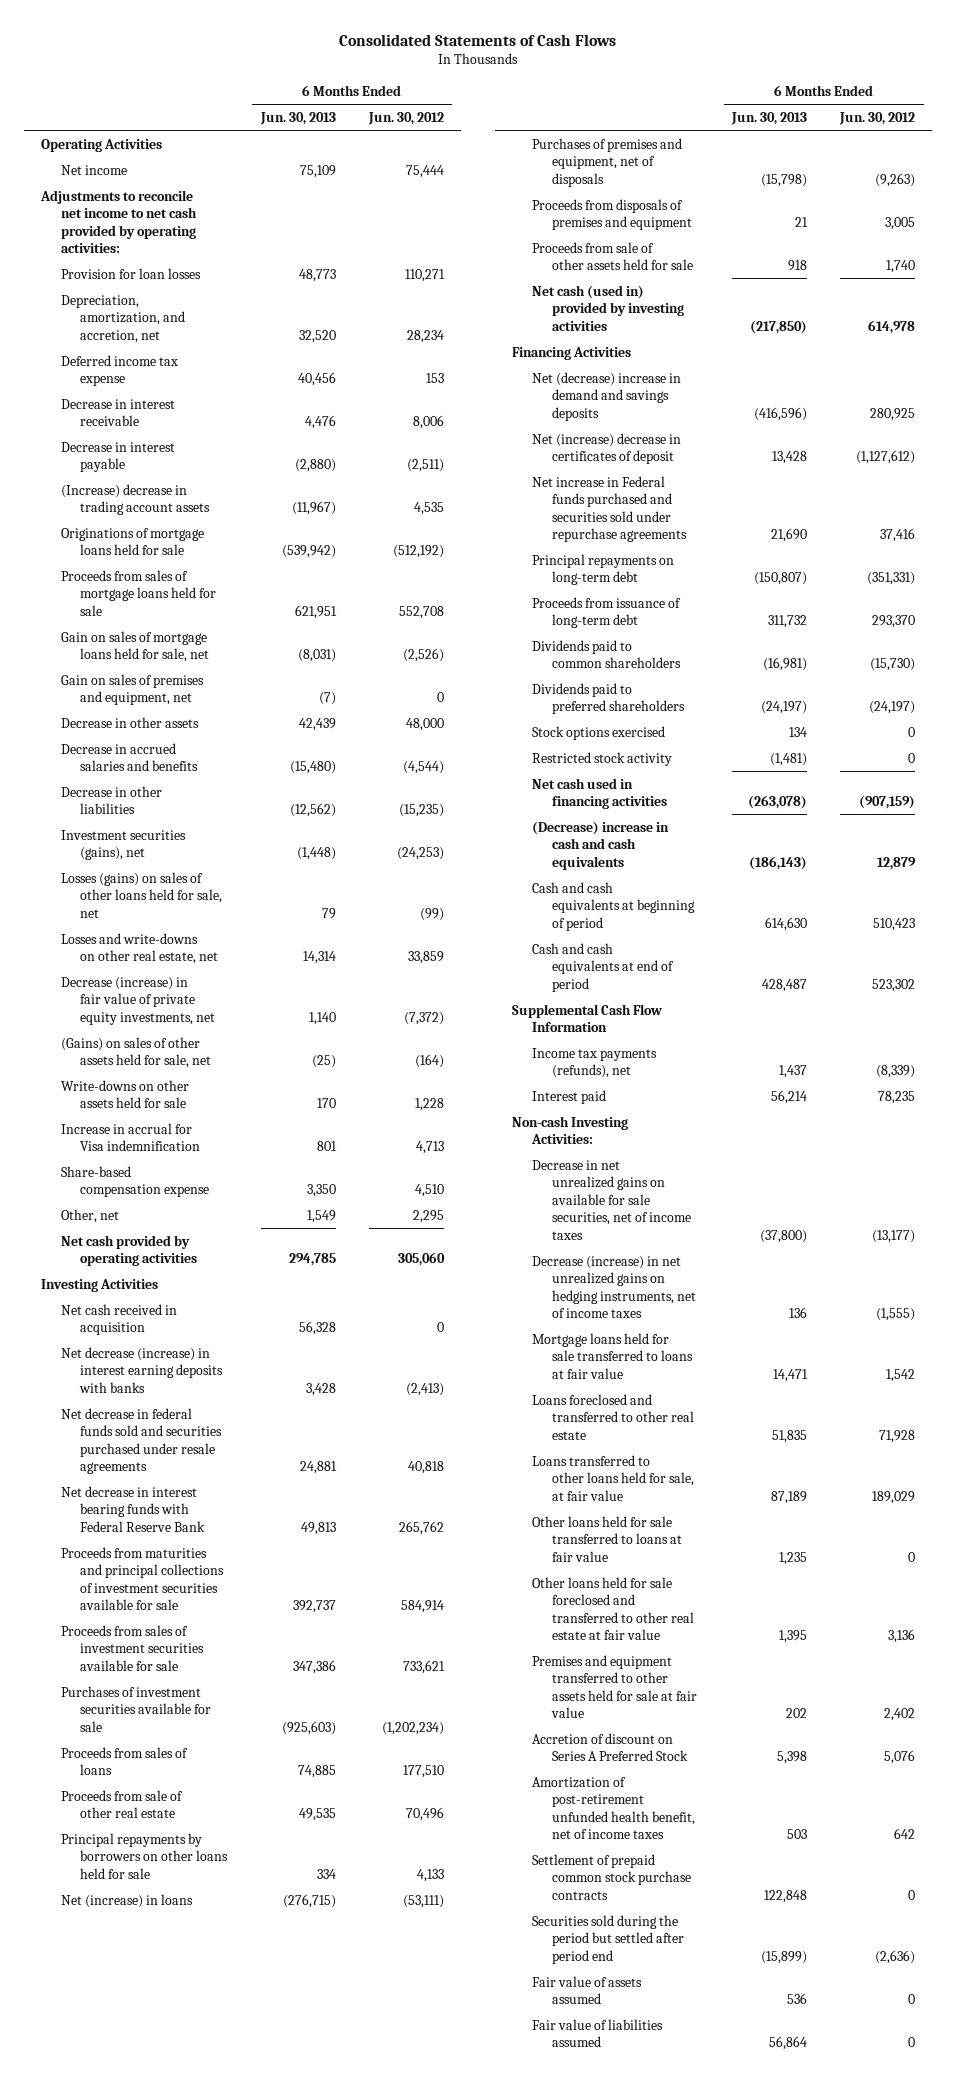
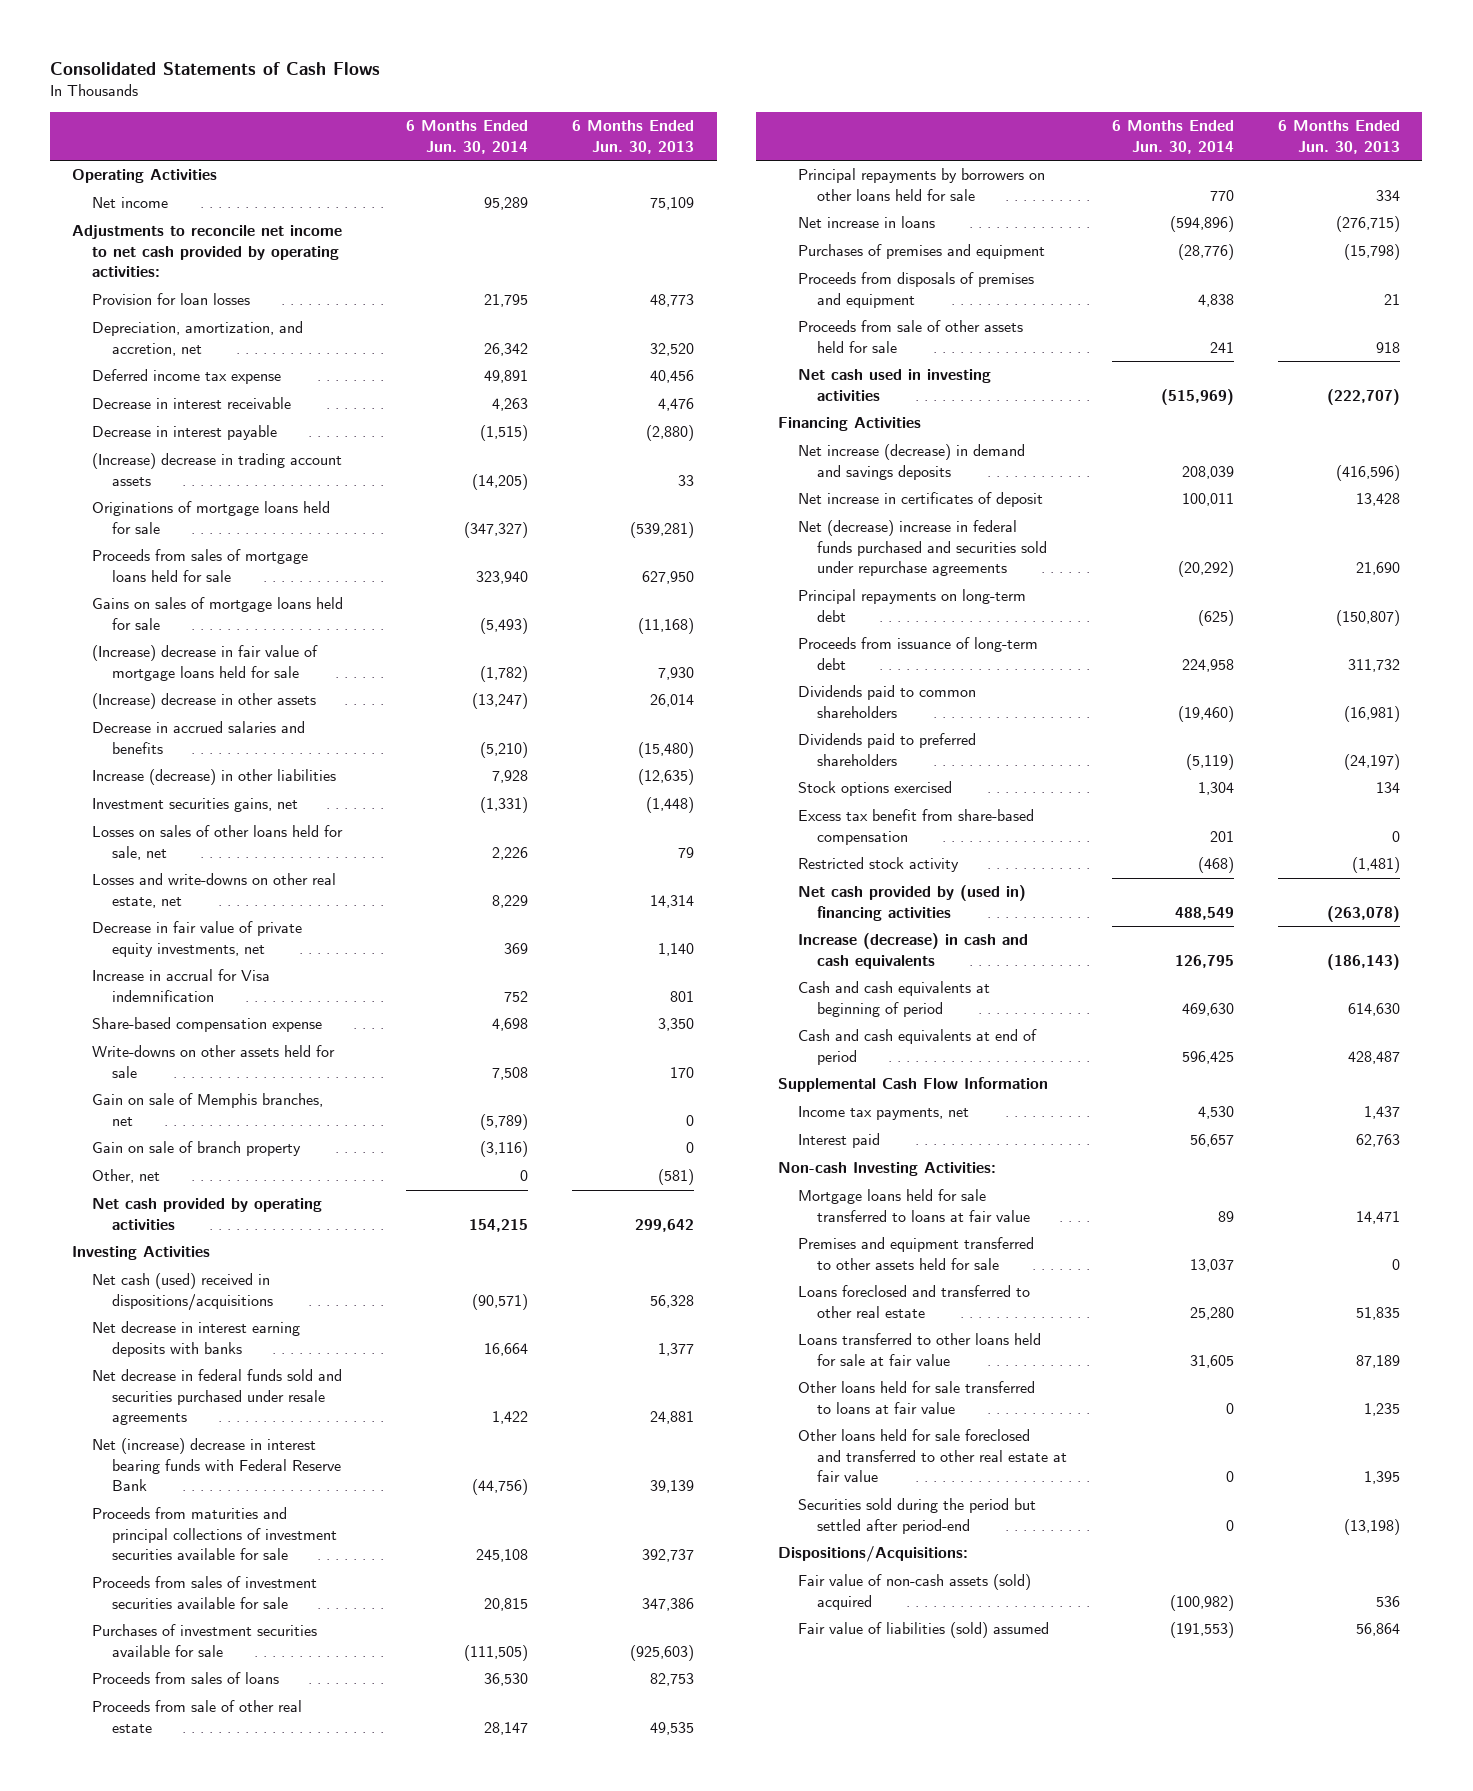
- | 6 Months Ended Jun. 30, 2013 | 6 Months Ended Jun. 30, 2012
+ | 6 Months Ended Jun. 30, 2014 | 6 Months Ended Jun. 30, 2013
- (Increase) decrease in trading account assets | (11,967) | 4,535
- Originations of mortgage loans held for sale | (539,942) | (512,192)
- Proceeds from sales of mortgage loans held for sale | 621,951 | 552,708
- Gain on sales of mortgage loans held for sale, net | (8,031) | (2,526)
- Gain on sales of premises and equipment, net | (7) | 0
- Decrease in other assets | 42,439 | 48,000
+ (Increase) decrease in trading account assets | (14,205) | 33
+ Originations of mortgage loans held for sale | (347,327) | (539,281)
+ Proceeds from sales of mortgage loans held for sale | 323,940 | 627,950
+ Gains on sales of mortgage loans held for sale | (5,493) | (11,168)
+ (Increase) decrease in fair value of mortgage loans held for sale | (1,782) | 7,930
+ (Increase) decrease in other assets | (13,247) | 26,014
- Decrease in other liabilities | (12,562) | (15,235)
- Investment securities (gains), net | (1,448) | (24,253)
- Losses (gains) on sales of other loans held for sale, net | 79 | (99)
+ Increase (decrease) in other liabilities | 7,928 | (12,635)
+ Investment securities gains, net | (1,331) | (1,448)
+ Losses on sales of other loans held for sale, net | 2,226 | 79
- Decrease (increase) in fair value of private equity investments, net | 1,140 | (7,372)
- (Gains) on sales of other assets held for sale, net | (25) | (164)
+ Decrease in fair value of private equity investments, net | 369 | 1,140
- Other, net | 1,549 | 2,295
- Net cash provided by operating activities | 294,785 | 305,060
moved down: Write-downs on other assets held for sale | 7,508 | 170
+ Gain on sale of Memphis branches, net | (5,789) | 0
+ Gain on sale of branch property | (3,116) | 0
+ Other, net | 0 | (581)
+ Net cash provided by operating activities | 154,215 | 299,642
- Net cash received in acquisition | 56,328 | 0
- Net decrease (increase) in interest earning deposits with banks | 3,428 | (2,413)
+ Net cash (used) received in dispositions/acquisitions | (90,571) | 56,328
+ Net decrease in interest earning deposits with banks | 16,664 | 1,377
- Net decrease in interest bearing funds with Federal Reserve Bank | 49,813 | 265,762
+ Net (increase) decrease in interest bearing funds with Federal Reserve Bank | (44,756) | 39,139
- Proceeds from sales of loans | 74,885 | 177,510
+ Proceeds from sales of loans | 36,530 | 82,753
- Net (increase) in loans | (276,715) | (53,111)
- Purchases of premises and equipment, net of disposals | (15,798) | (9,263)
+ Net increase in loans | (594,896) | (276,715)
+ Purchases of premises and equipment | (28,776) | (15,798)
- Net cash (used in) provided by investing activities | (217,850) | 614,978
+ Net cash used in investing activities | (515,969) | (222,707)
- Net (decrease) increase in demand and savings deposits | (416,596) | 280,925
- Net (increase) decrease in certificates of deposit | 13,428 | (1,127,612)
- Net increase in Federal funds purchased and securities sold under repurchase agreements | 21,690 | 37,416
+ Net increase (decrease) in demand and savings deposits | 208,039 | (416,596)
+ Net increase in certificates of deposit | 100,011 | 13,428
+ Net (decrease) increase in federal funds purchased and securities sold under repurchase agreements | (20,292) | 21,690
+ Excess tax benefit from share-based compensation | 201 | 0
- Net cash used in financing activities | (263,078) | (907,159)
- (Decrease) increase in cash and cash equivalents | (186,143) | 12,879
+ Net cash provided by (used in) financing activities | 488,549 | (263,078)
+ Increase (decrease) in cash and cash equivalents | 126,795 | (186,143)
- Income tax payments (refunds), net | 1,437 | (8,339)
- Interest paid | 56,214 | 78,235
+ Income tax payments, net | 4,530 | 1,437
+ Interest paid | 56,657 | 62,763
- Decrease in net unrealized gains on available for sale securities, net of income taxes | (37,800) | (13,177)
- Decrease (increase) in net unrealized gains on hedging instruments, net of income taxes | 136 | (1,555)
+ Premises and equipment transferred to other assets held for sale | 13,037 | 0
- Loans transferred to other loans held for sale, at fair value | 87,189 | 189,029
+ Loans transferred to other loans held for sale at fair value | 31,605 | 87,189
- Premises and equipment transferred to other assets held for sale at fair value | 202 | 2,402
- Accretion of discount on Series A Preferred Stock | 5,398 | 5,076
- Amortization of post-retirement unfunded health benefit, net of income taxes | 503 | 642
- Settlement of prepaid common stock purchase contracts | 122,848 | 0
- Securities sold during the period but settled after period end | (15,899) | (2,636)
- Fair value of assets assumed | 536 | 0
- Fair value of liabilities assumed | 56,864 | 0
+ Securities sold during the period but settled after period-end | 0 | (13,198)
+ Dispositions/Acquisitions:
+ Fair value of non-cash assets (sold) acquired | (100,982) | 536
+ Fair value of liabilities (sold) assumed | (191,553) | 56,864

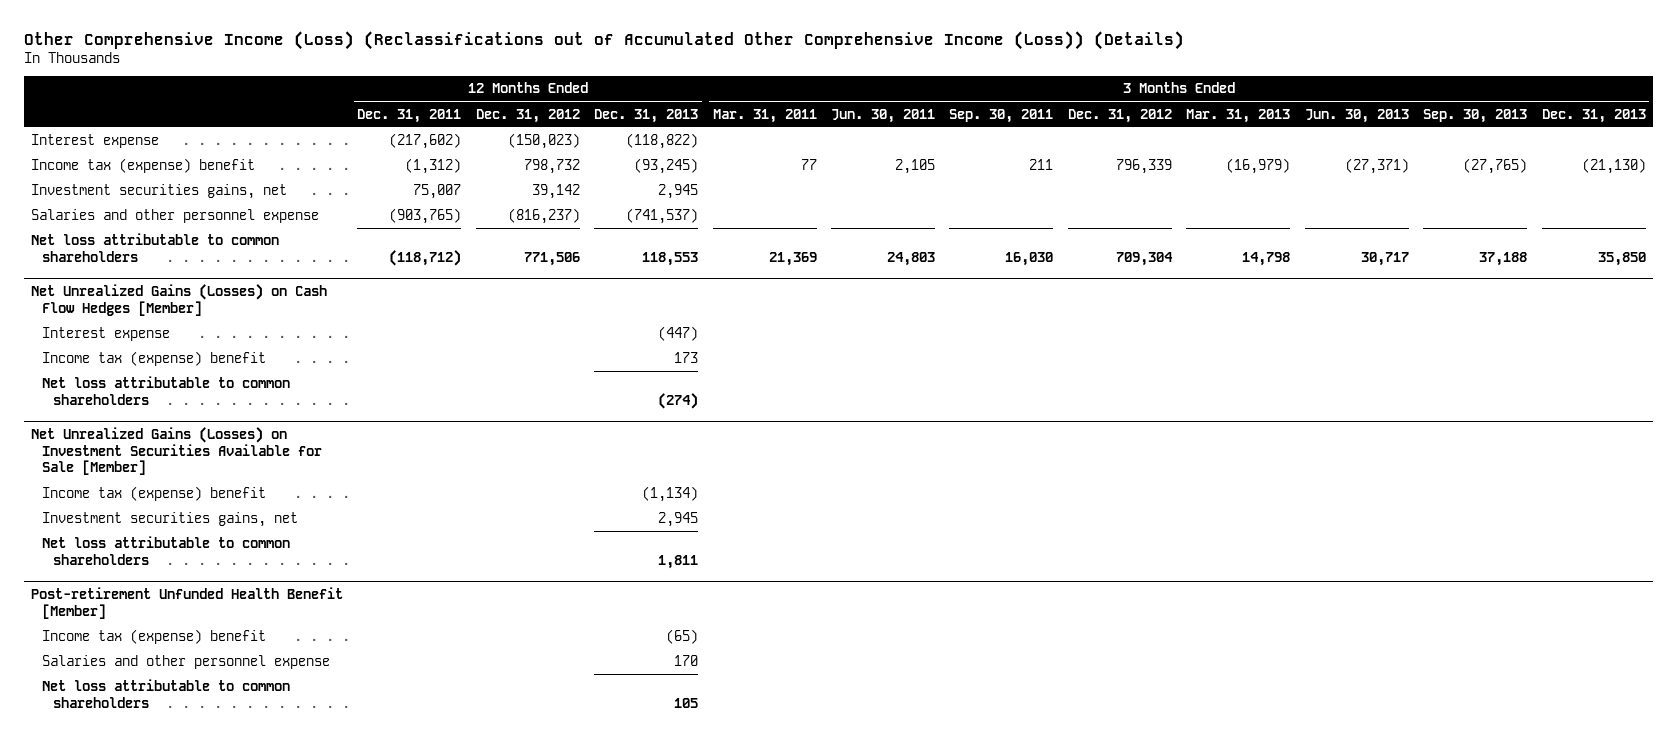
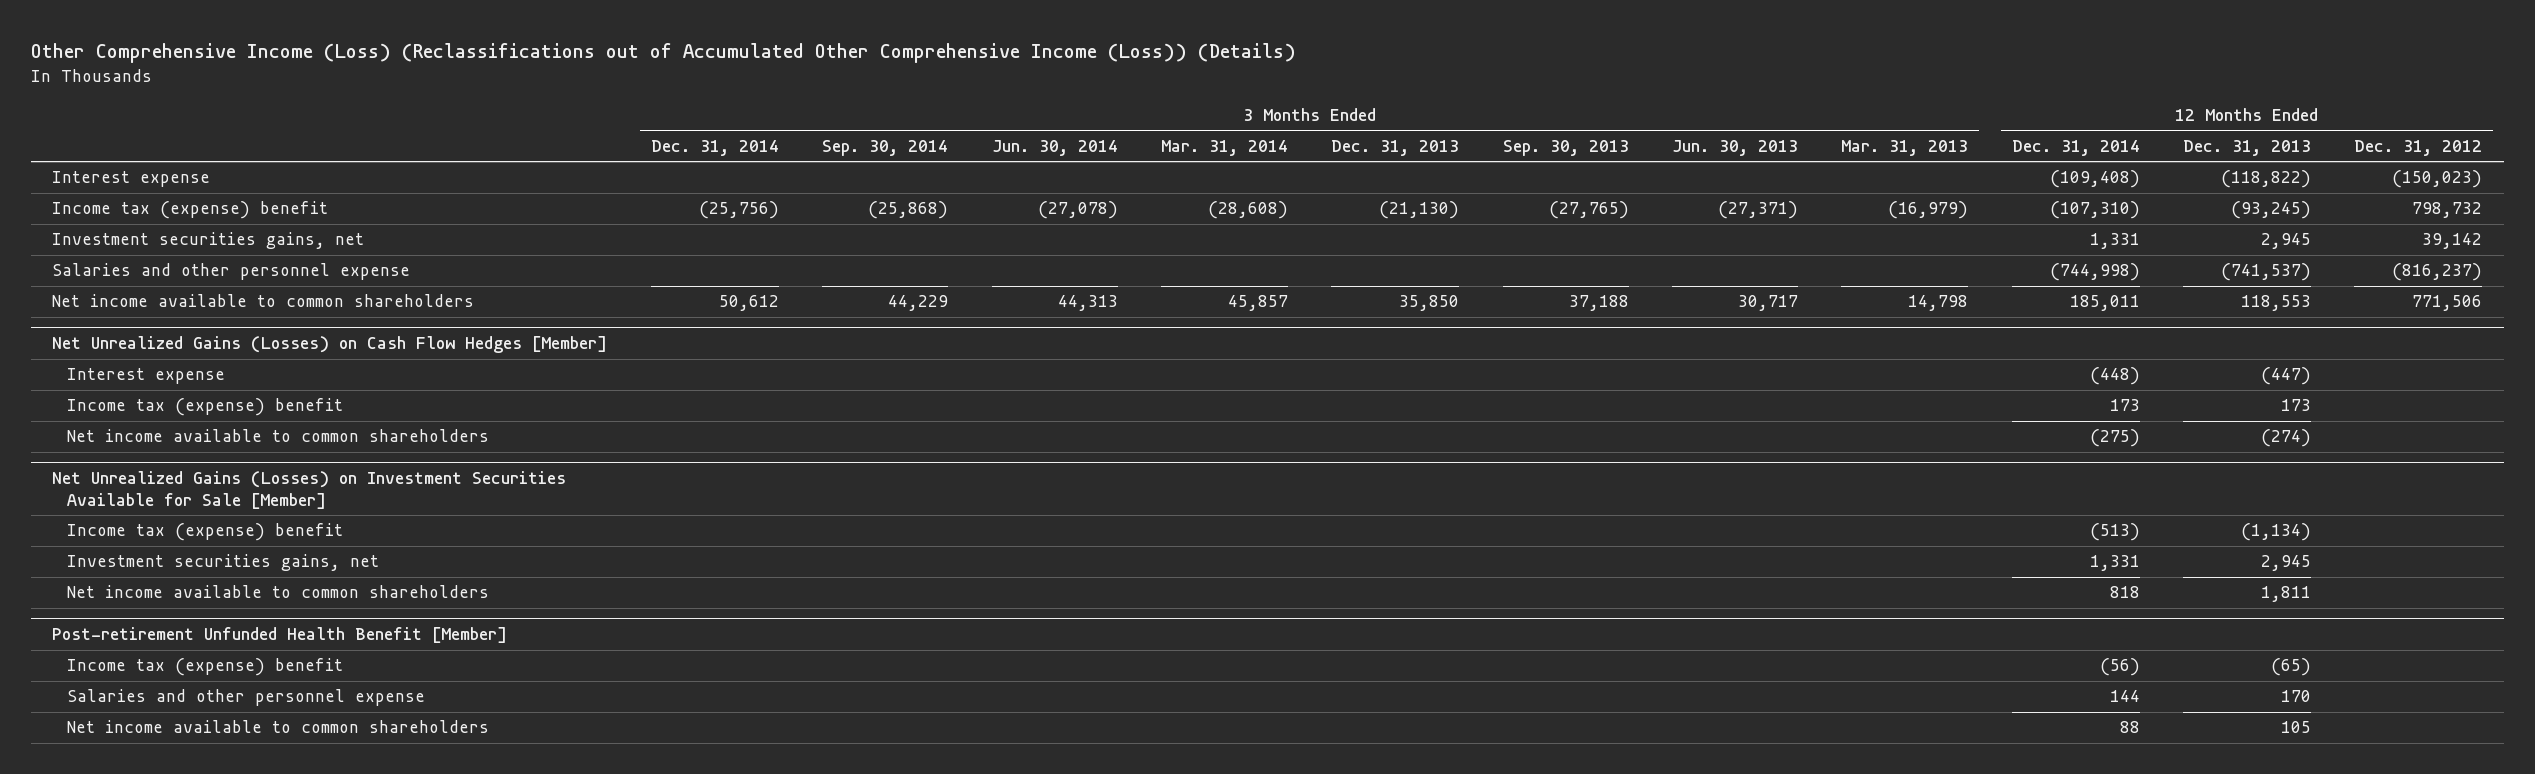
- | 12 Months Ended Dec. 31, 2011 | 12 Months Ended Dec. 31, 2012 | 12 Months Ended Dec. 31, 2013 | 3 Months Ended Mar. 31, 2011 | 3 Months Ended Jun. 30, 2011 | 3 Months Ended Sep. 30, 2011 | 3 Months Ended Dec. 31, 2012 | 3 Months Ended Mar. 31, 2013 | 3 Months Ended Jun. 30, 2013 | 3 Months Ended Sep. 30, 2013 | 3 Months Ended Dec. 31, 2013
+ | 3 Months Ended Dec. 31, 2014 | 3 Months Ended Sep. 30, 2014 | 3 Months Ended Jun. 30, 2014 | 3 Months Ended Mar. 31, 2014 | 3 Months Ended Dec. 31, 2013 | 3 Months Ended Sep. 30, 2013 | 3 Months Ended Jun. 30, 2013 | 3 Months Ended Mar. 31, 2013 | 12 Months Ended Dec. 31, 2014 | 12 Months Ended Dec. 31, 2013 | 12 Months Ended Dec. 31, 2012
- Net loss attributable to common shareholders | (118,712) | 771,506 | 118,553 | 21,369 | 24,803 | 16,030 | 709,304 | 14,798 | 30,717 | 37,188 | 35,850
+ Net income available to common shareholders | 50,612 | 44,229 | 44,313 | 45,857 | 35,850 | 37,188 | 30,717 | 14,798 | 185,011 | 118,553 | 771,506
@ Net Unrealized Gains (Losses) on Cash Flow Hedges [Member]
- Net loss attributable to common shareholders | | | (274) | | | | | | | |
+ Net income available to common shareholders | | | | | | | | | (275) | (274) |
@ Net Unrealized Gains (Losses) on Investment Securities Available for Sale [Member]
- Net loss attributable to common shareholders | | | 1,811 | | | | | | | |
+ Net income available to common shareholders | | | | | | | | | 818 | 1,811 |
@ Post-retirement Unfunded Health Benefit [Member]
- Net loss attributable to common shareholders | | | 105 | | | | | | | |
+ Net income available to common shareholders | | | | | | | | | 88 | 105 |

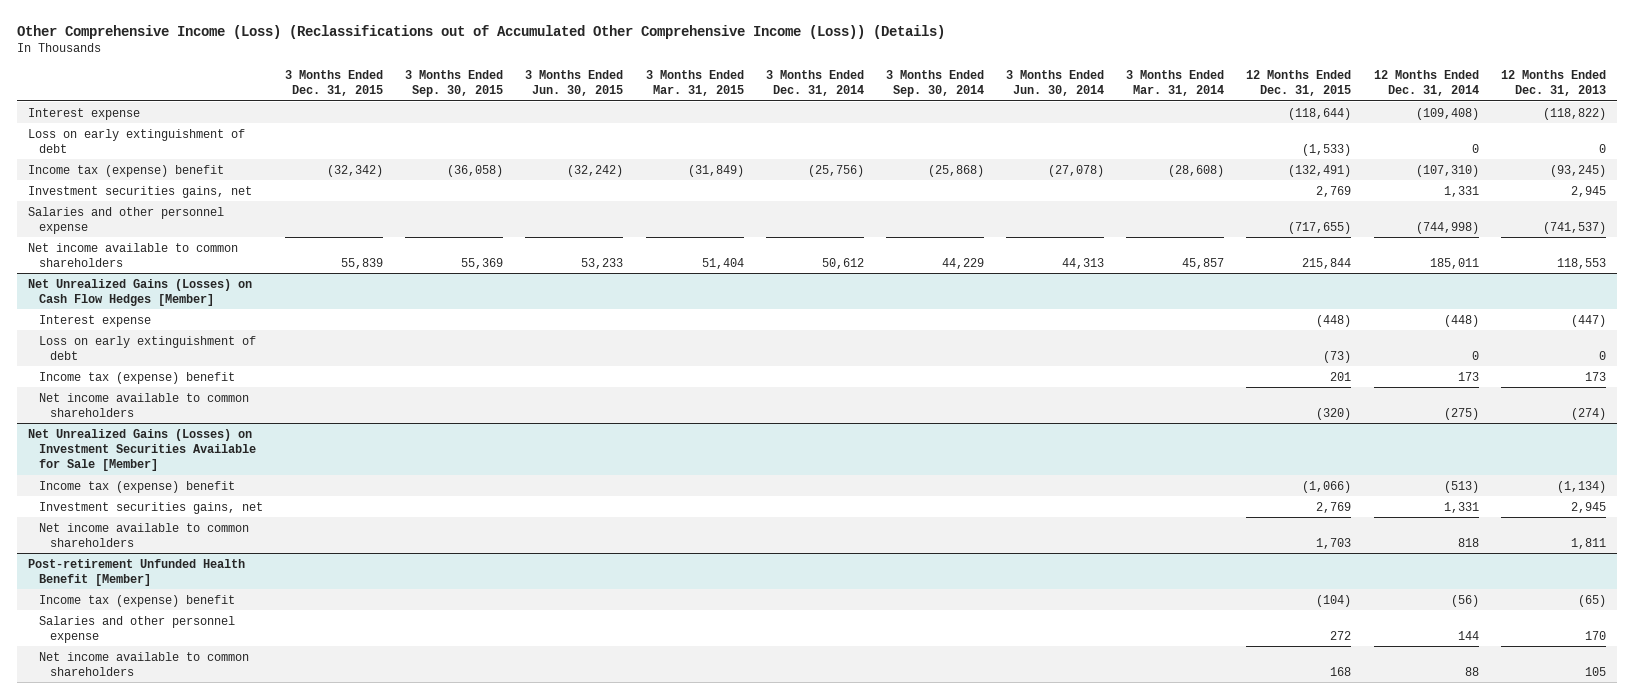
- | 3 Months Ended Dec. 31, 2014 | 3 Months Ended Sep. 30, 2014 | 3 Months Ended Jun. 30, 2014 | 3 Months Ended Mar. 31, 2014 | 3 Months Ended Dec. 31, 2013 | 3 Months Ended Sep. 30, 2013 | 3 Months Ended Jun. 30, 2013 | 3 Months Ended Mar. 31, 2013 | 12 Months Ended Dec. 31, 2014 | 12 Months Ended Dec. 31, 2013 | 12 Months Ended Dec. 31, 2012
+ | 3 Months Ended Dec. 31, 2015 | 3 Months Ended Sep. 30, 2015 | 3 Months Ended Jun. 30, 2015 | 3 Months Ended Mar. 31, 2015 | 3 Months Ended Dec. 31, 2014 | 3 Months Ended Sep. 30, 2014 | 3 Months Ended Jun. 30, 2014 | 3 Months Ended Mar. 31, 2014 | 12 Months Ended Dec. 31, 2015 | 12 Months Ended Dec. 31, 2014 | 12 Months Ended Dec. 31, 2013
+ Loss on early extinguishment of debt | | | | | | | | | (1,533) | 0 | 0
@ Net Unrealized Gains (Losses) on Cash Flow Hedges [Member]
+ Loss on early extinguishment of debt | | | | | | | | | (73) | 0 | 0

